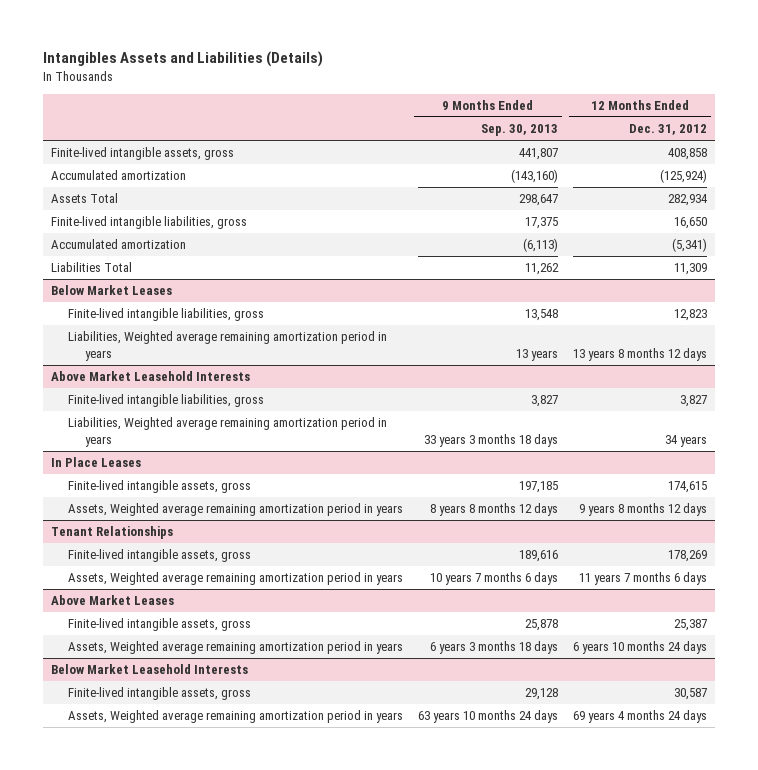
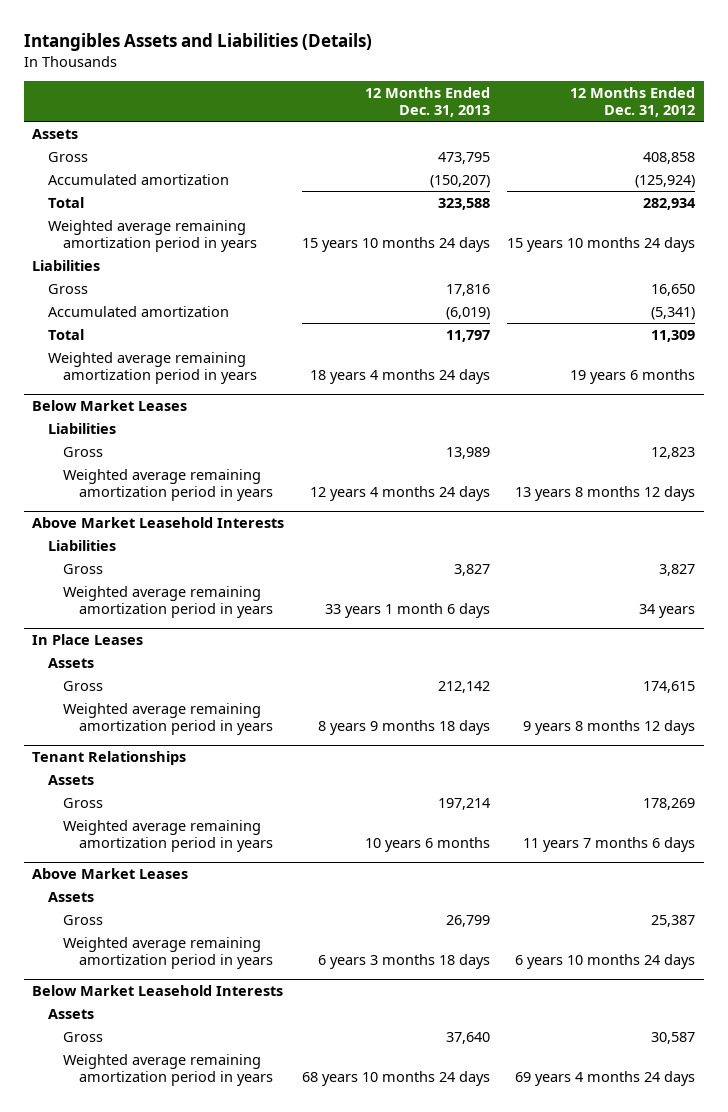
- | 9 Months Ended Sep. 30, 2013 | 12 Months Ended Dec. 31, 2012
+ | 12 Months Ended Dec. 31, 2013 | 12 Months Ended Dec. 31, 2012
- Finite-lived intangible assets, gross | 441,807 | 408,858
+ Assets
+ Gross | 473,795 | 408,858
- Assets Total | 298,647 | 282,934
- Finite-lived intangible liabilities, gross | 17,375 | 16,650
+ Total | 323,588 | 282,934
+ Weighted average remaining amortization period in years | 15 years 10 months 24 days | 15 years 10 months 24 days
+ Liabilities
+ Gross | 17,816 | 16,650
- Liabilities Total | 11,262 | 11,309
+ Total | 11,797 | 11,309
+ Weighted average remaining amortization period in years | 18 years 4 months 24 days | 19 years 6 months
@ Below Market Leases
- Finite-lived intangible liabilities, gross | 13,548 | 12,823
- Liabilities, Weighted average remaining amortization period in years | 13 years | 13 years 8 months 12 days
+ Liabilities
+ Gross | 13,989 | 12,823
+ Weighted average remaining amortization period in years | 12 years 4 months 24 days | 13 years 8 months 12 days
@ Above Market Leasehold Interests
- Finite-lived intangible liabilities, gross | 3,827 | 3,827
- Liabilities, Weighted average remaining amortization period in years | 33 years 3 months 18 days | 34 years
+ Liabilities
+ Gross | 3,827 | 3,827
+ Weighted average remaining amortization period in years | 33 years 1 month 6 days | 34 years
@ In Place Leases
- Finite-lived intangible assets, gross | 197,185 | 174,615
- Assets, Weighted average remaining amortization period in years | 8 years 8 months 12 days | 9 years 8 months 12 days
+ Assets
+ Gross | 212,142 | 174,615
+ Weighted average remaining amortization period in years | 8 years 9 months 18 days | 9 years 8 months 12 days
@ Tenant Relationships
- Finite-lived intangible assets, gross | 189,616 | 178,269
- Assets, Weighted average remaining amortization period in years | 10 years 7 months 6 days | 11 years 7 months 6 days
+ Assets
+ Gross | 197,214 | 178,269
+ Weighted average remaining amortization period in years | 10 years 6 months | 11 years 7 months 6 days
@ Above Market Leases
- Finite-lived intangible assets, gross | 25,878 | 25,387
- Assets, Weighted average remaining amortization period in years | 6 years 3 months 18 days | 6 years 10 months 24 days
+ Assets
+ Gross | 26,799 | 25,387
+ Weighted average remaining amortization period in years | 6 years 3 months 18 days | 6 years 10 months 24 days
@ Below Market Leasehold Interests
- Finite-lived intangible assets, gross | 29,128 | 30,587
- Assets, Weighted average remaining amortization period in years | 63 years 10 months 24 days | 69 years 4 months 24 days
+ Assets
+ Gross | 37,640 | 30,587
+ Weighted average remaining amortization period in years | 68 years 10 months 24 days | 69 years 4 months 24 days

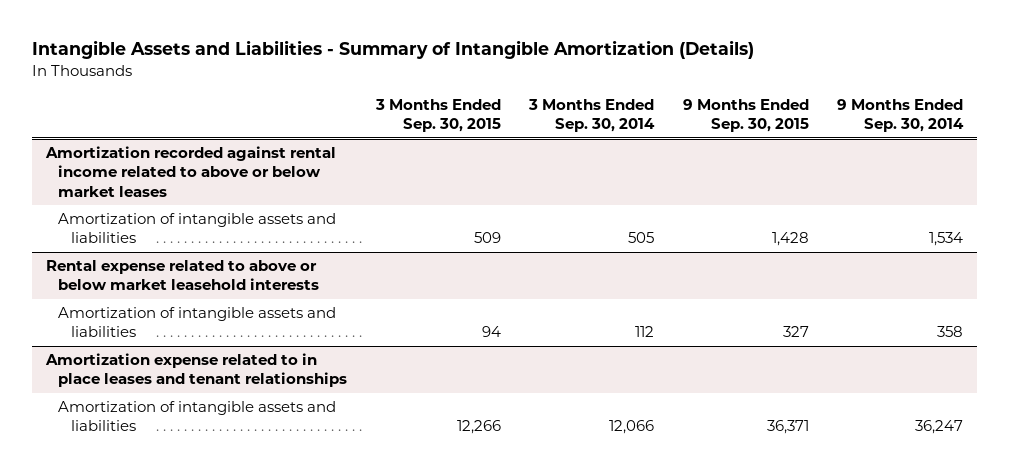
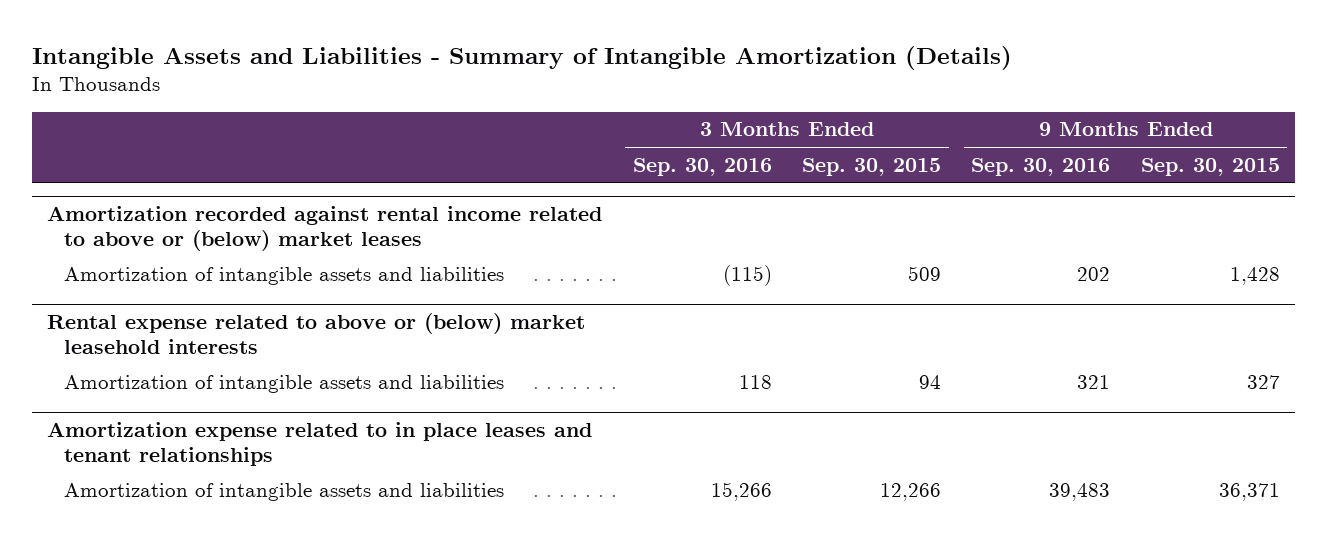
- | 3 Months Ended Sep. 30, 2015 | 3 Months Ended Sep. 30, 2014 | 9 Months Ended Sep. 30, 2015 | 9 Months Ended Sep. 30, 2014
+ | 3 Months Ended Sep. 30, 2016 | 3 Months Ended Sep. 30, 2015 | 9 Months Ended Sep. 30, 2016 | 9 Months Ended Sep. 30, 2015
- Amortization recorded against rental income related to above or below market leases
+ Amortization recorded against rental income related to above or (below) market leases
- Rental expense related to above or below market leasehold interests
+ Rental expense related to above or (below) market leasehold interests

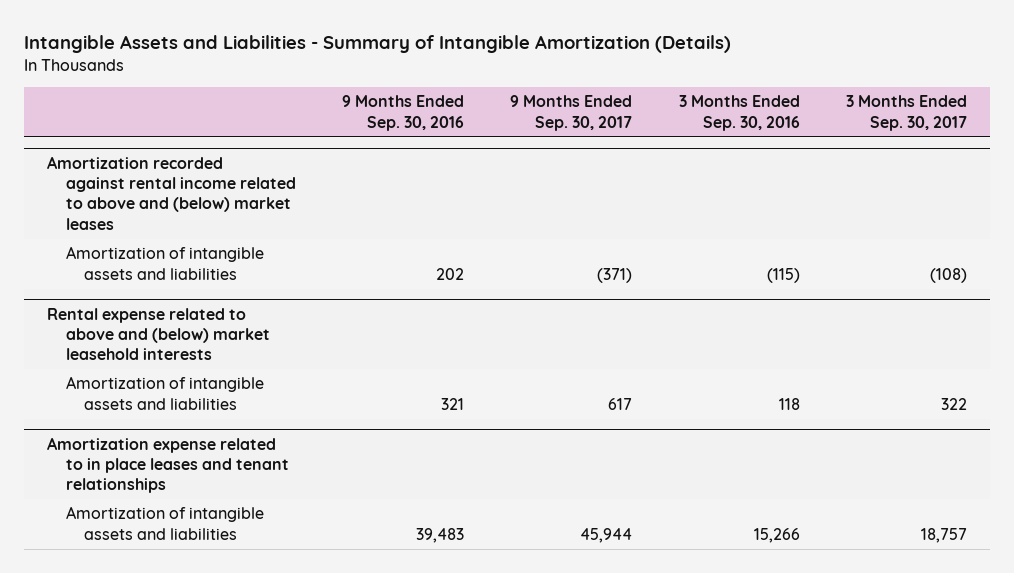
- | 3 Months Ended Sep. 30, 2016 | 3 Months Ended Sep. 30, 2015 | 9 Months Ended Sep. 30, 2016 | 9 Months Ended Sep. 30, 2015
+ | 9 Months Ended Sep. 30, 2016 | 9 Months Ended Sep. 30, 2017 | 3 Months Ended Sep. 30, 2016 | 3 Months Ended Sep. 30, 2017
- Amortization recorded against rental income related to above or (below) market leases
+ Amortization recorded against rental income related to above and (below) market leases
- Rental expense related to above or (below) market leasehold interests
+ Rental expense related to above and (below) market leasehold interests

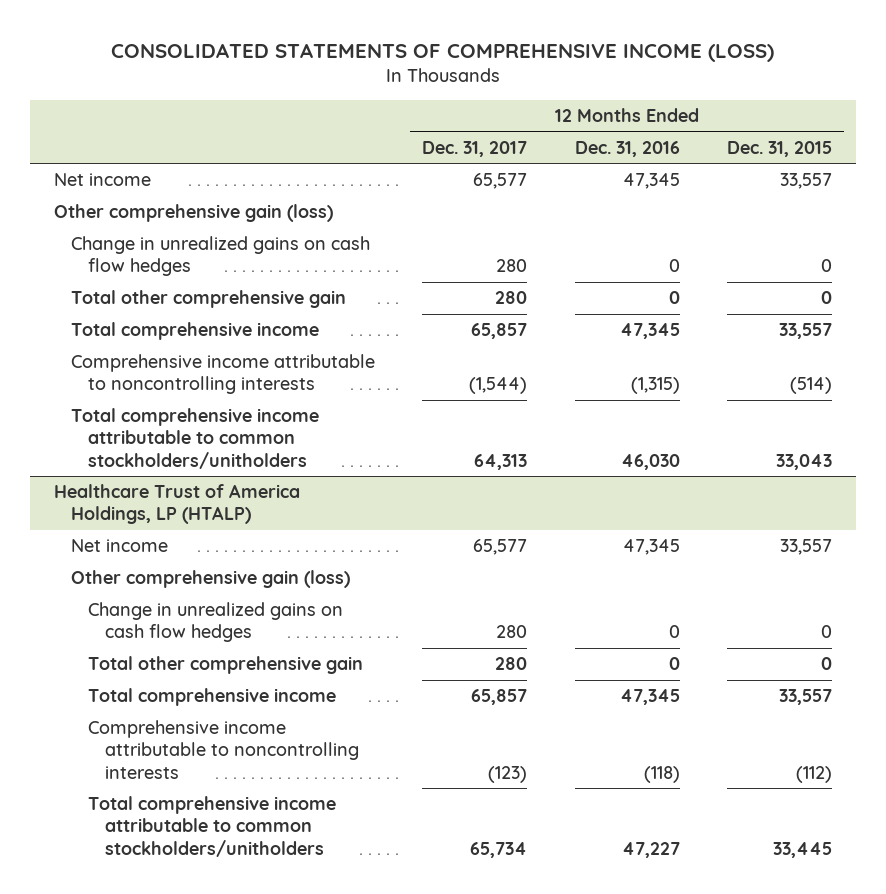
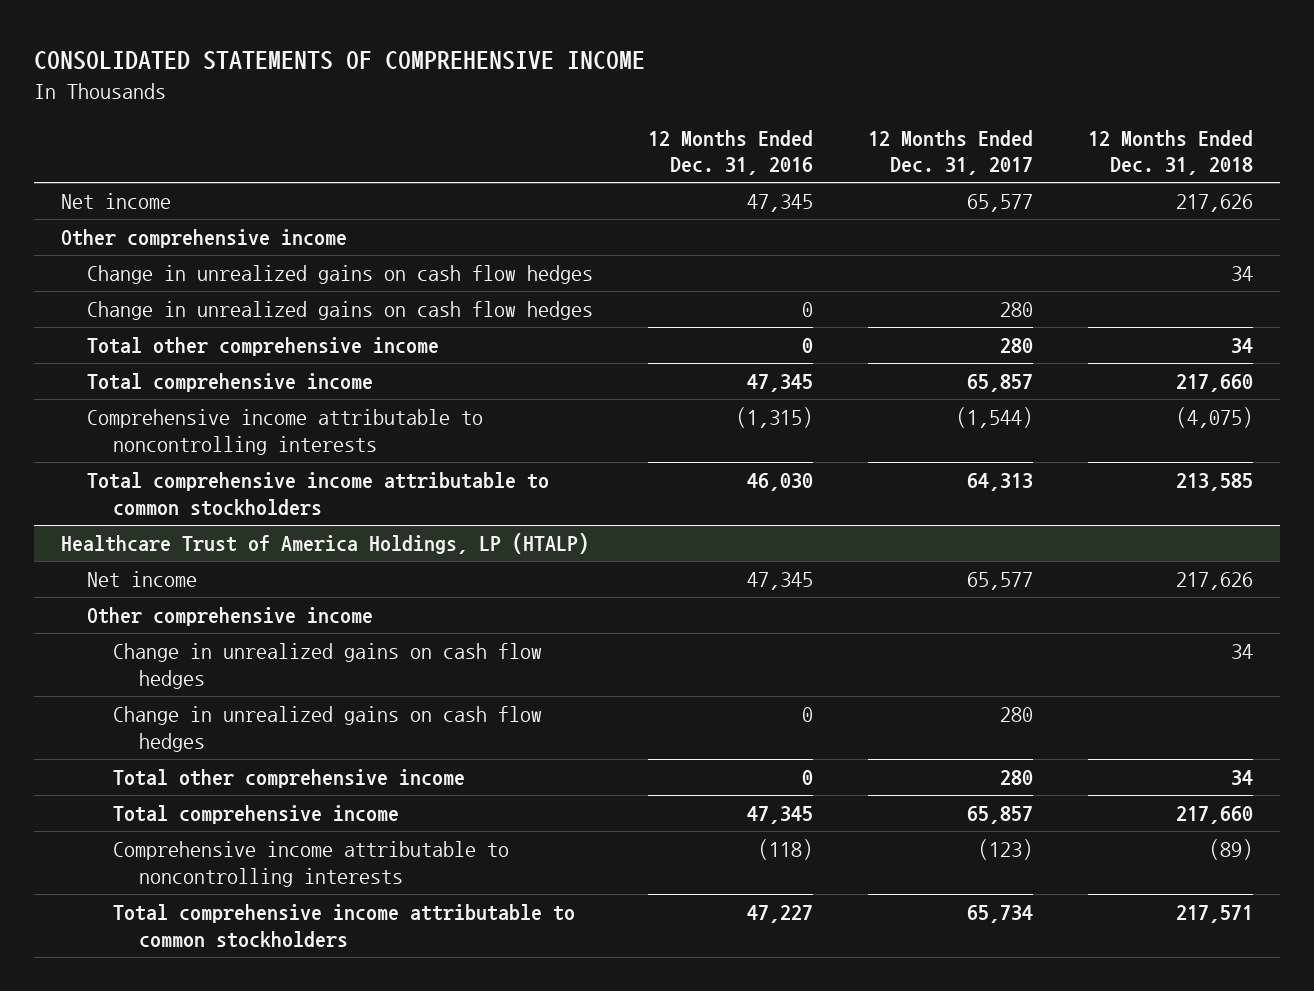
- CONSOLIDATED STATEMENTS OF COMPREHENSIVE INCOME (LOSS)
+ CONSOLIDATED STATEMENTS OF COMPREHENSIVE INCOME
- | 12 Months Ended Dec. 31, 2017 | 12 Months Ended Dec. 31, 2016 | 12 Months Ended Dec. 31, 2015
+ | 12 Months Ended Dec. 31, 2016 | 12 Months Ended Dec. 31, 2017 | 12 Months Ended Dec. 31, 2018
- Other comprehensive gain (loss)
+ Other comprehensive income
+ Change in unrealized gains on cash flow hedges | | | 34
- Total other comprehensive gain | 280 | 0 | 0
+ Total other comprehensive income | 0 | 280 | 34
- Total comprehensive income attributable to common stockholders/unitholders | 64,313 | 46,030 | 33,043
+ Total comprehensive income attributable to common stockholders | 46,030 | 64,313 | 213,585
@ Healthcare Trust of America Holdings, LP (HTALP)
- Other comprehensive gain (loss)
+ Other comprehensive income
+ Change in unrealized gains on cash flow hedges | | | 34
- Total other comprehensive gain | 280 | 0 | 0
+ Total other comprehensive income | 0 | 280 | 34
- Total comprehensive income attributable to common stockholders/unitholders | 65,734 | 47,227 | 33,445
+ Total comprehensive income attributable to common stockholders | 47,227 | 65,734 | 217,571

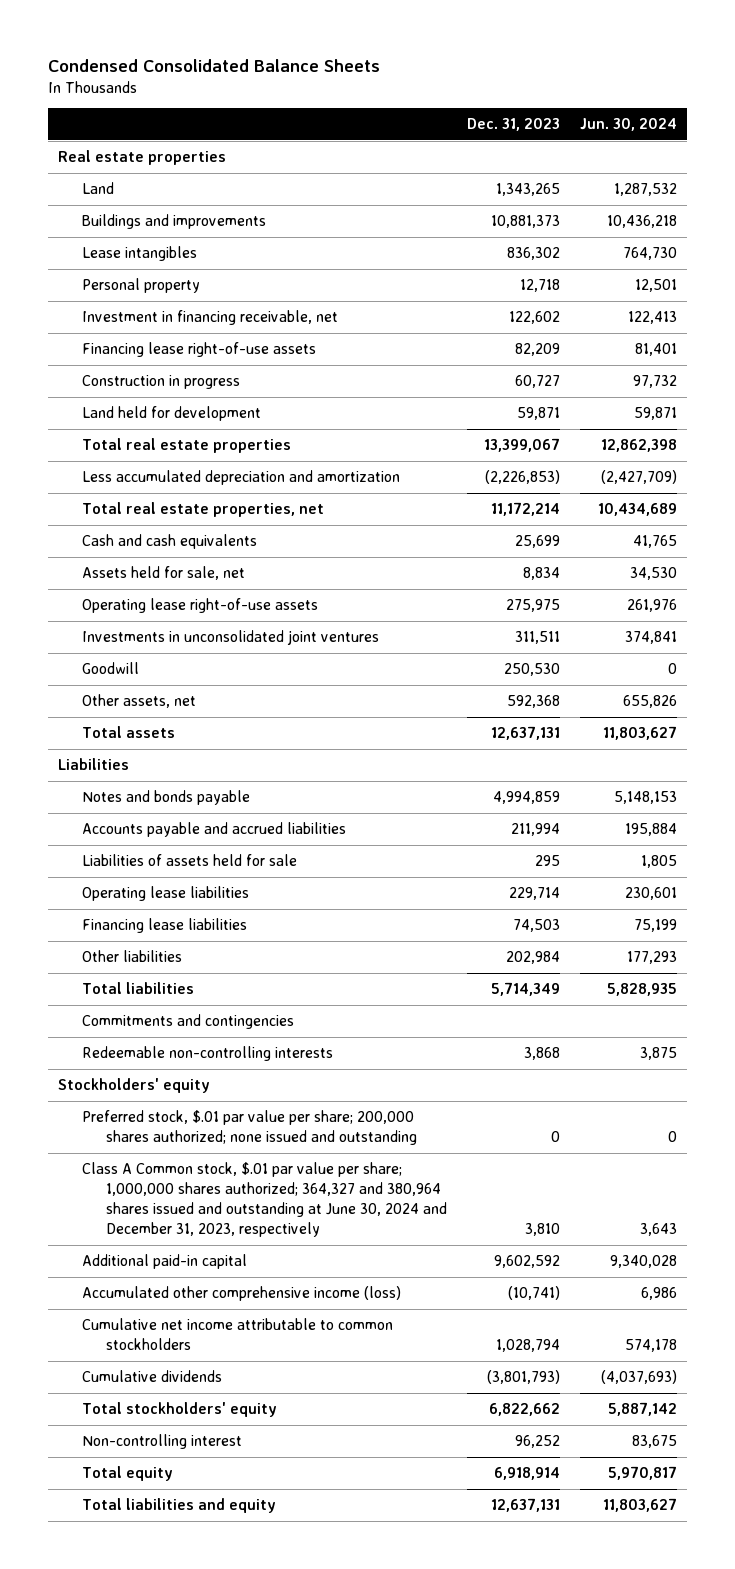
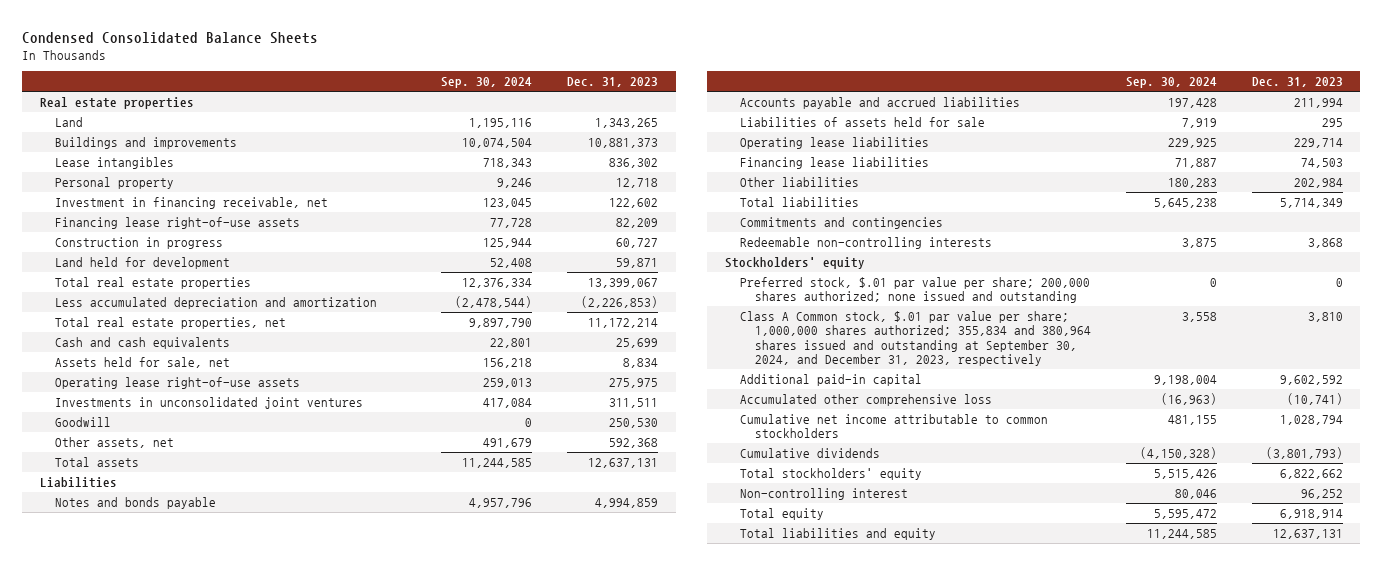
- | Dec. 31, 2023 | Jun. 30, 2024
+ | Sep. 30, 2024 | Dec. 31, 2023
- Class A Common stock, $.01 par value per share; 1,000,000 shares authorized; 364,327 and 380,964 shares issued and outstanding at June 30, 2024 and December 31, 2023, respectively | 3,810 | 3,643
+ Class A Common stock, $.01 par value per share; 1,000,000 shares authorized; 355,834 and 380,964 shares issued and outstanding at September 30, 2024, and December 31, 2023, respectively | 3,558 | 3,810
- Accumulated other comprehensive income (loss) | (10,741) | 6,986
+ Accumulated other comprehensive loss | (16,963) | (10,741)

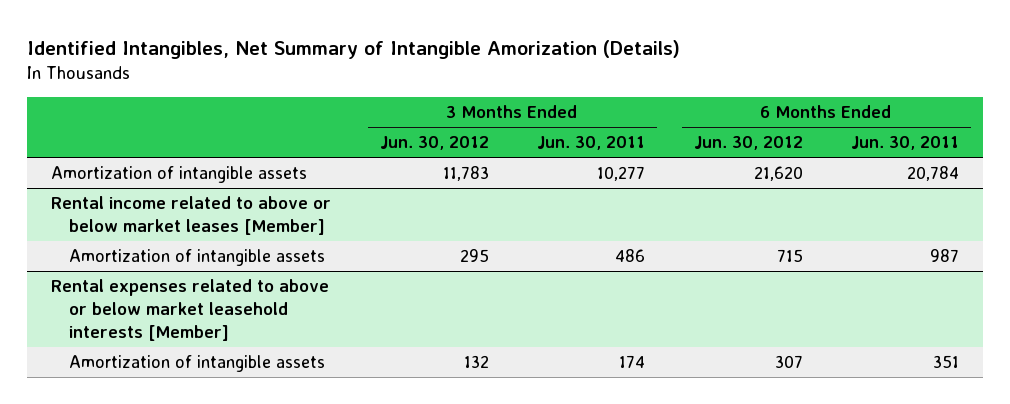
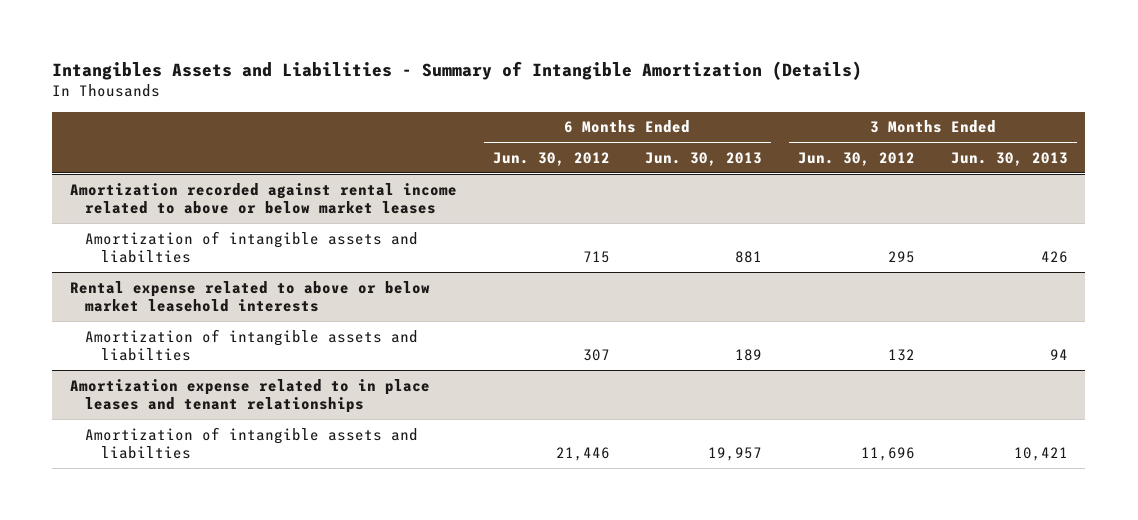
- Identified Intangibles, Net Summary of Intangible Amorization (Details)
+ Intangibles Assets and Liabilities - Summary of Intangible Amortization (Details)
- | 3 Months Ended Jun. 30, 2012 | 3 Months Ended Jun. 30, 2011 | 6 Months Ended Jun. 30, 2012 | 6 Months Ended Jun. 30, 2011
+ | 6 Months Ended Jun. 30, 2012 | 6 Months Ended Jun. 30, 2013 | 3 Months Ended Jun. 30, 2012 | 3 Months Ended Jun. 30, 2013
- Amortization of intangible assets | 11,783 | 10,277 | 21,620 | 20,784
- Rental income related to above or below market leases [Member]
- Amortization of intangible assets | 295 | 486 | 715 | 987
- Rental expenses related to above or below market leasehold interests [Member]
- Amortization of intangible assets | 132 | 174 | 307 | 351
+ Amortization recorded against rental income related to above or below market leases
+ Amortization of intangible assets and liabilties | 715 | 881 | 295 | 426
+ Rental expense related to above or below market leasehold interests
+ Amortization of intangible assets and liabilties | 307 | 189 | 132 | 94
+ Amortization expense related to in place leases and tenant relationships
+ Amortization of intangible assets and liabilties | 21,446 | 19,957 | 11,696 | 10,421

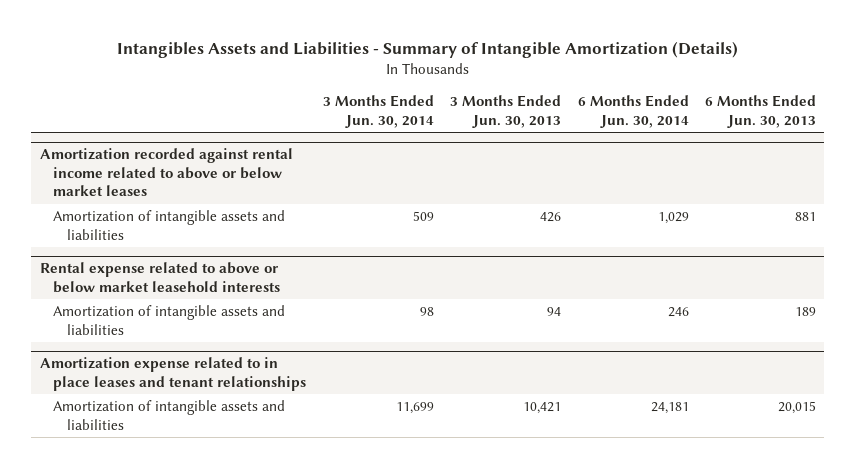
- | 6 Months Ended Jun. 30, 2012 | 6 Months Ended Jun. 30, 2013 | 3 Months Ended Jun. 30, 2012 | 3 Months Ended Jun. 30, 2013
+ | 3 Months Ended Jun. 30, 2014 | 3 Months Ended Jun. 30, 2013 | 6 Months Ended Jun. 30, 2014 | 6 Months Ended Jun. 30, 2013
@ Amortization recorded against rental income related to above or below market leases
- Amortization of intangible assets and liabilties | 715 | 881 | 295 | 426
+ Amortization of intangible assets and liabilities | 509 | 426 | 1,029 | 881
@ Rental expense related to above or below market leasehold interests
- Amortization of intangible assets and liabilties | 307 | 189 | 132 | 94
+ Amortization of intangible assets and liabilities | 98 | 94 | 246 | 189
@ Amortization expense related to in place leases and tenant relationships
- Amortization of intangible assets and liabilties | 21,446 | 19,957 | 11,696 | 10,421
+ Amortization of intangible assets and liabilities | 11,699 | 10,421 | 24,181 | 20,015

